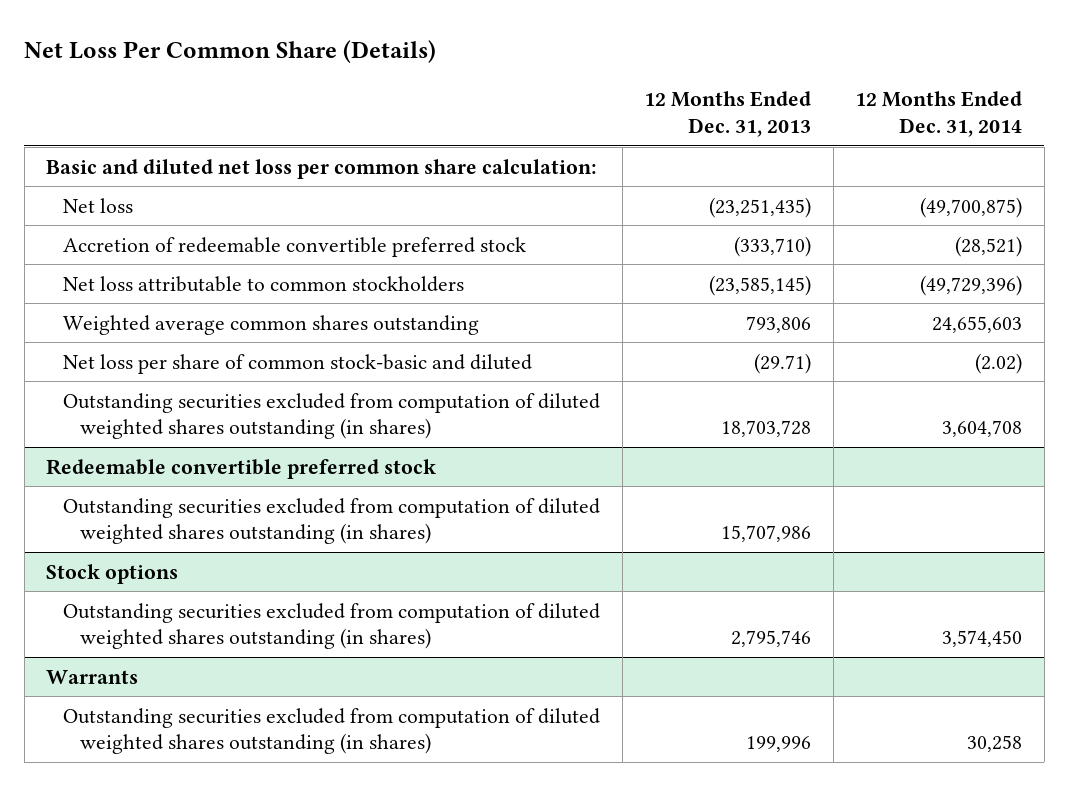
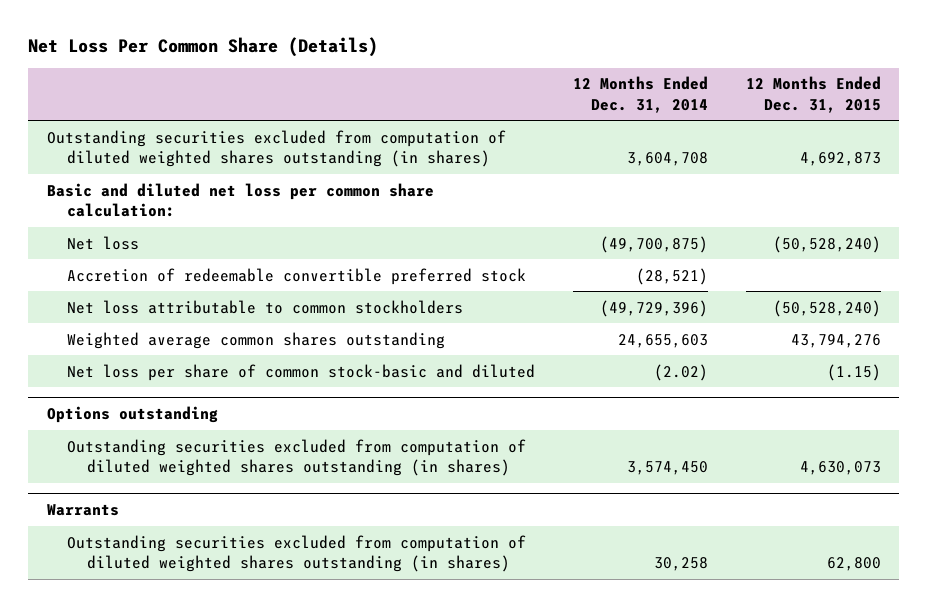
- | 12 Months Ended Dec. 31, 2013 | 12 Months Ended Dec. 31, 2014
+ | 12 Months Ended Dec. 31, 2014 | 12 Months Ended Dec. 31, 2015
moved up: Outstanding securities excluded from computation of diluted weighted shares outstanding (in shares) | 3,604,708 | 4,692,873
- Redeemable convertible preferred stock
- Outstanding securities excluded from computation of diluted weighted shares outstanding (in shares) | 15,707,986 |
- Stock options
+ Options outstanding

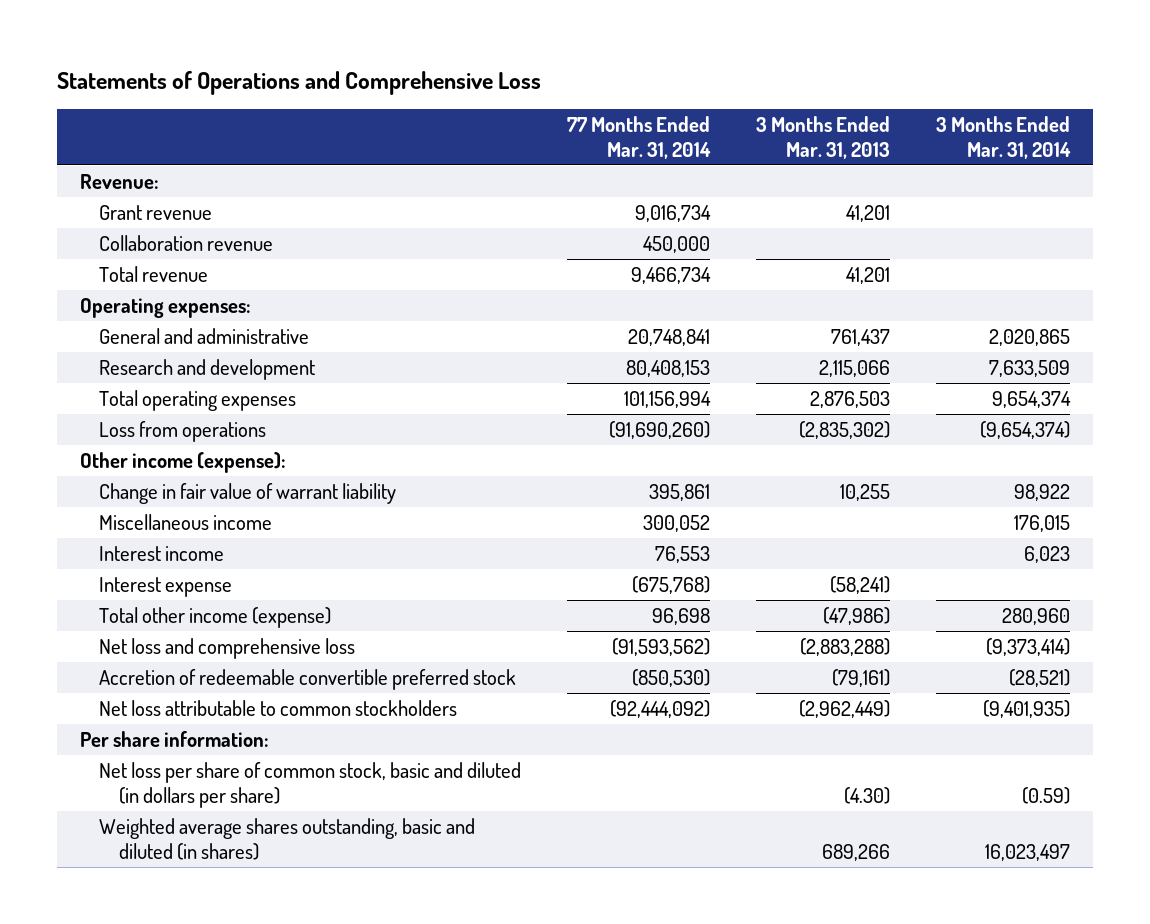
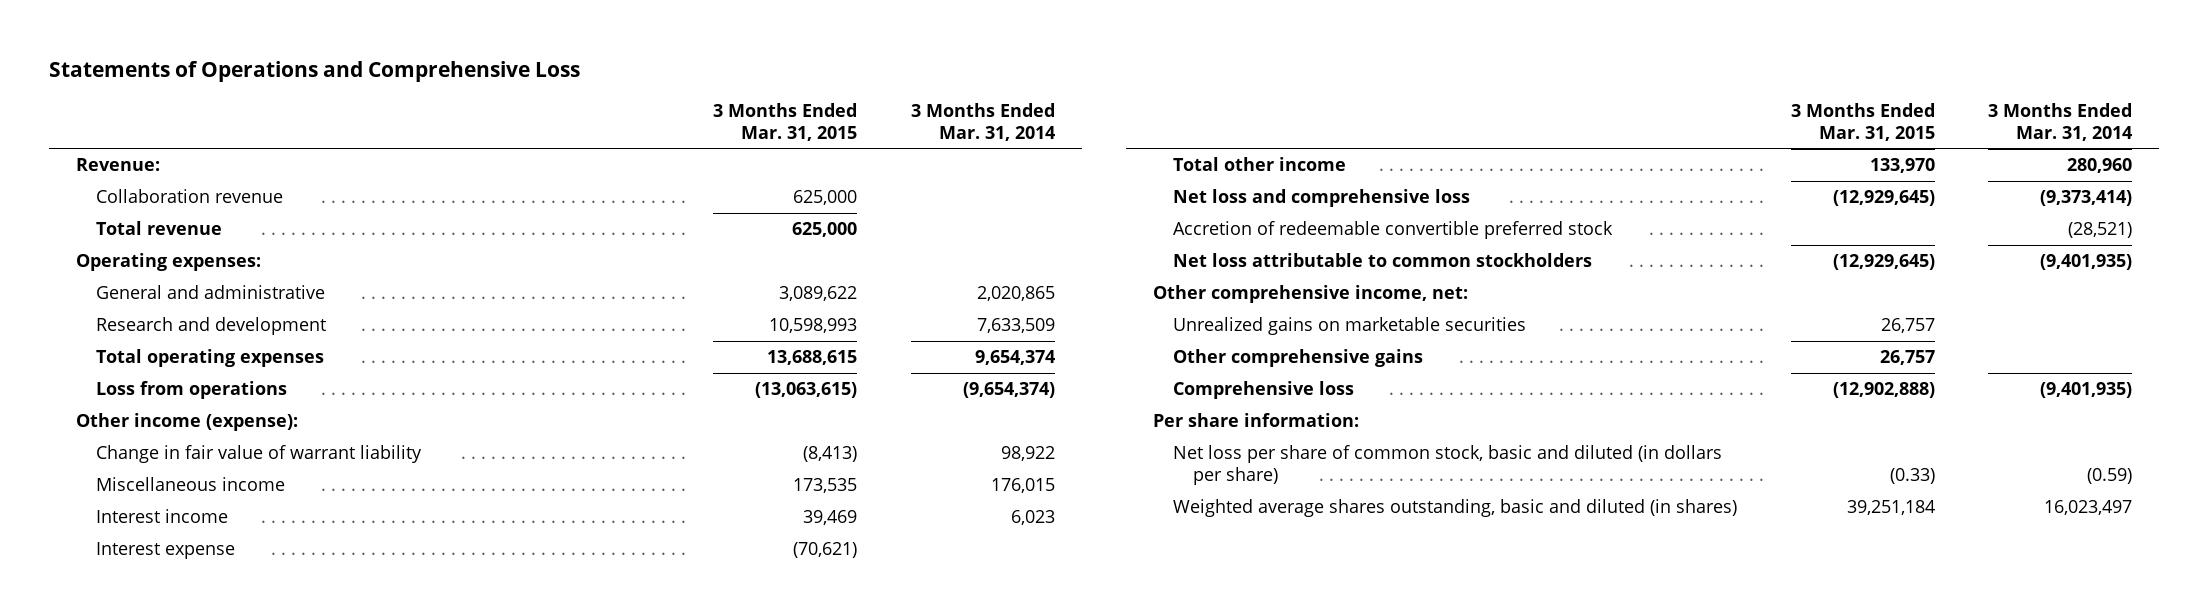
- | 77 Months Ended Mar. 31, 2014 | 3 Months Ended Mar. 31, 2013 | 3 Months Ended Mar. 31, 2014
+ | 3 Months Ended Mar. 31, 2015 | 3 Months Ended Mar. 31, 2014
- Grant revenue | 9,016,734 | 41,201 |
- Total other income (expense) | 96,698 | (47,986) | 280,960
+ Total other income | 133,970 | 280,960
+ Other comprehensive income, net:
+ Unrealized gains on marketable securities | 26,757 |
+ Other comprehensive gains | 26,757 |
+ Comprehensive loss | (12,902,888) | (9,401,935)

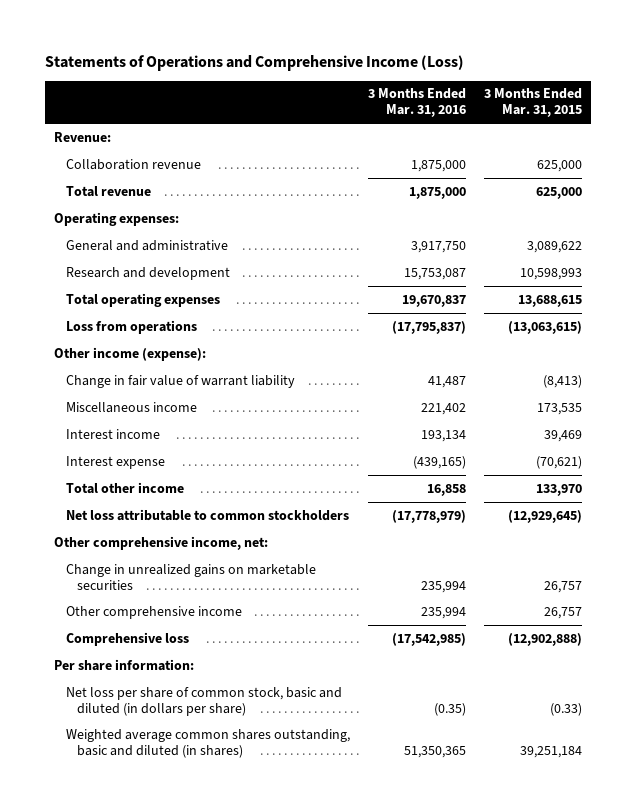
- Statements of Operations and Comprehensive Loss
+ Statements of Operations and Comprehensive Income (Loss)
- | 3 Months Ended Mar. 31, 2015 | 3 Months Ended Mar. 31, 2014
+ | 3 Months Ended Mar. 31, 2016 | 3 Months Ended Mar. 31, 2015
- Net loss and comprehensive loss | (12,929,645) | (9,373,414)
- Accretion of redeemable convertible preferred stock | | (28,521)
- Unrealized gains on marketable securities | 26,757 |
- Other comprehensive gains | 26,757 |
+ Change in unrealized gains on marketable securities | 235,994 | 26,757
+ Other comprehensive income | 235,994 | 26,757
- Weighted average shares outstanding, basic and diluted (in shares) | 39,251,184 | 16,023,497
+ Weighted average common shares outstanding, basic and diluted (in shares) | 51,350,365 | 39,251,184

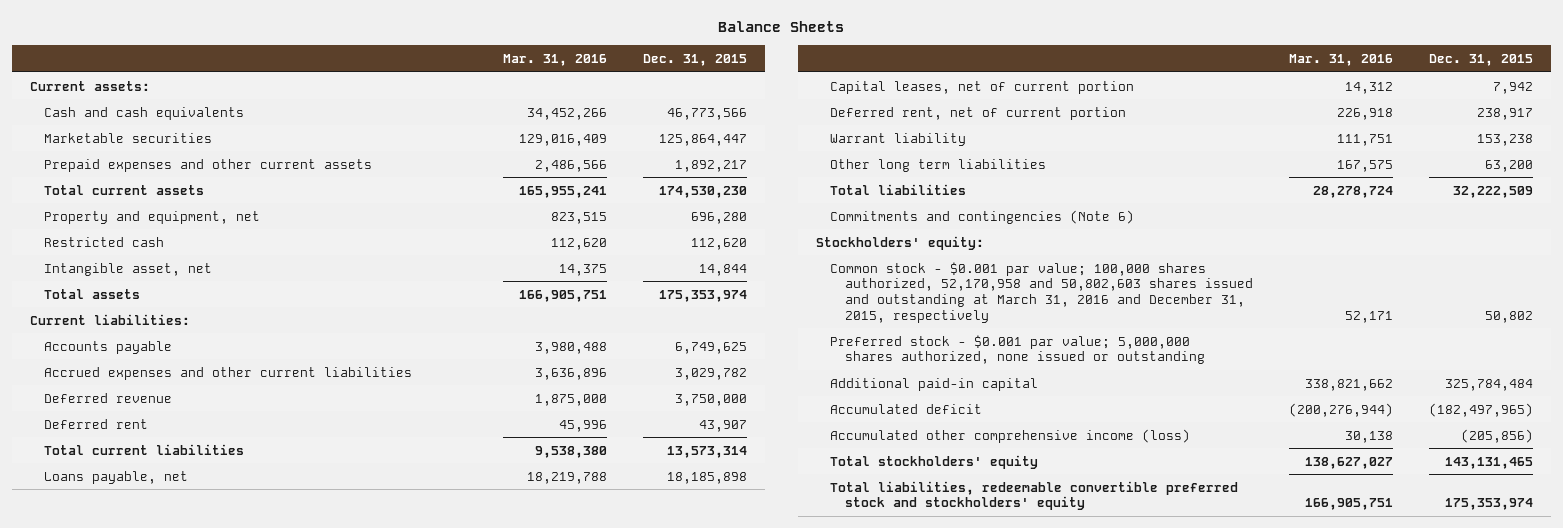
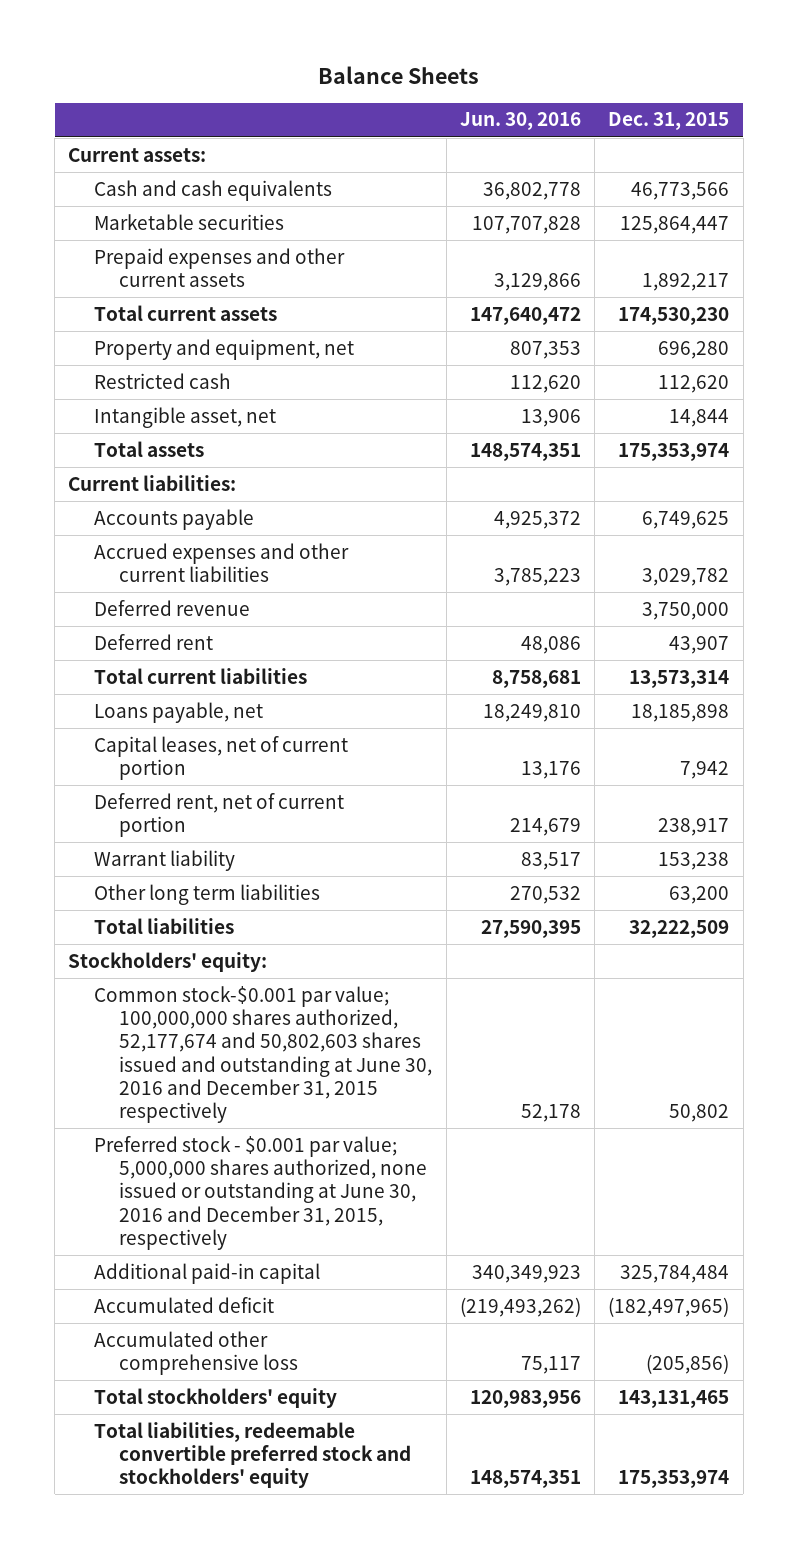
- | Mar. 31, 2016 | Dec. 31, 2015
+ | Jun. 30, 2016 | Dec. 31, 2015
- Commitments and contingencies (Note 6)
- Common stock - $0.001 par value; 100,000 shares authorized, 52,170,958 and 50,802,603 shares issued and outstanding at March 31, 2016 and December 31, 2015, respectively | 52,171 | 50,802
- Preferred stock - $0.001 par value; 5,000,000 shares authorized, none issued or outstanding
+ Common stock-$0.001 par value; 100,000,000 shares authorized, 52,177,674 and 50,802,603 shares issued and outstanding at June 30, 2016 and December 31, 2015 respectively | 52,178 | 50,802
+ Preferred stock - $0.001 par value; 5,000,000 shares authorized, none issued or outstanding at June 30, 2016 and December 31, 2015, respectively
- Accumulated other comprehensive income (loss) | 30,138 | (205,856)
+ Accumulated other comprehensive loss | 75,117 | (205,856)

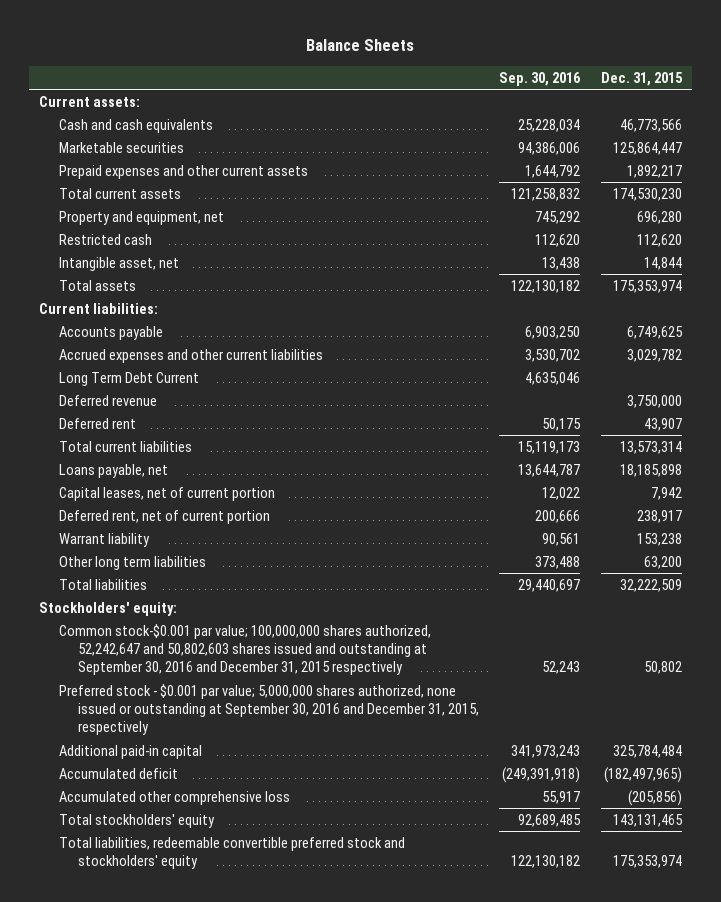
- | Jun. 30, 2016 | Dec. 31, 2015
+ | Sep. 30, 2016 | Dec. 31, 2015
+ Long Term Debt Current | 4,635,046 |
- Common stock-$0.001 par value; 100,000,000 shares authorized, 52,177,674 and 50,802,603 shares issued and outstanding at June 30, 2016 and December 31, 2015 respectively | 52,178 | 50,802
- Preferred stock - $0.001 par value; 5,000,000 shares authorized, none issued or outstanding at June 30, 2016 and December 31, 2015, respectively
+ Common stock-$0.001 par value; 100,000,000 shares authorized, 52,242,647 and 50,802,603 shares issued and outstanding at September 30, 2016 and December 31, 2015 respectively | 52,243 | 50,802
+ Preferred stock - $0.001 par value; 5,000,000 shares authorized, none issued or outstanding at September 30, 2016 and December 31, 2015, respectively

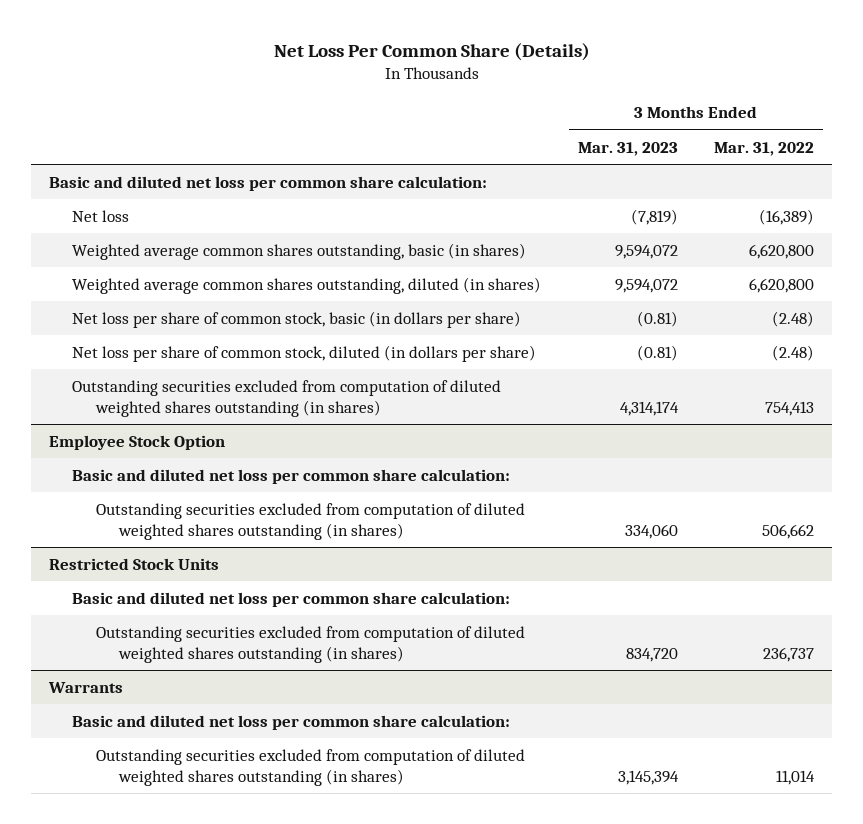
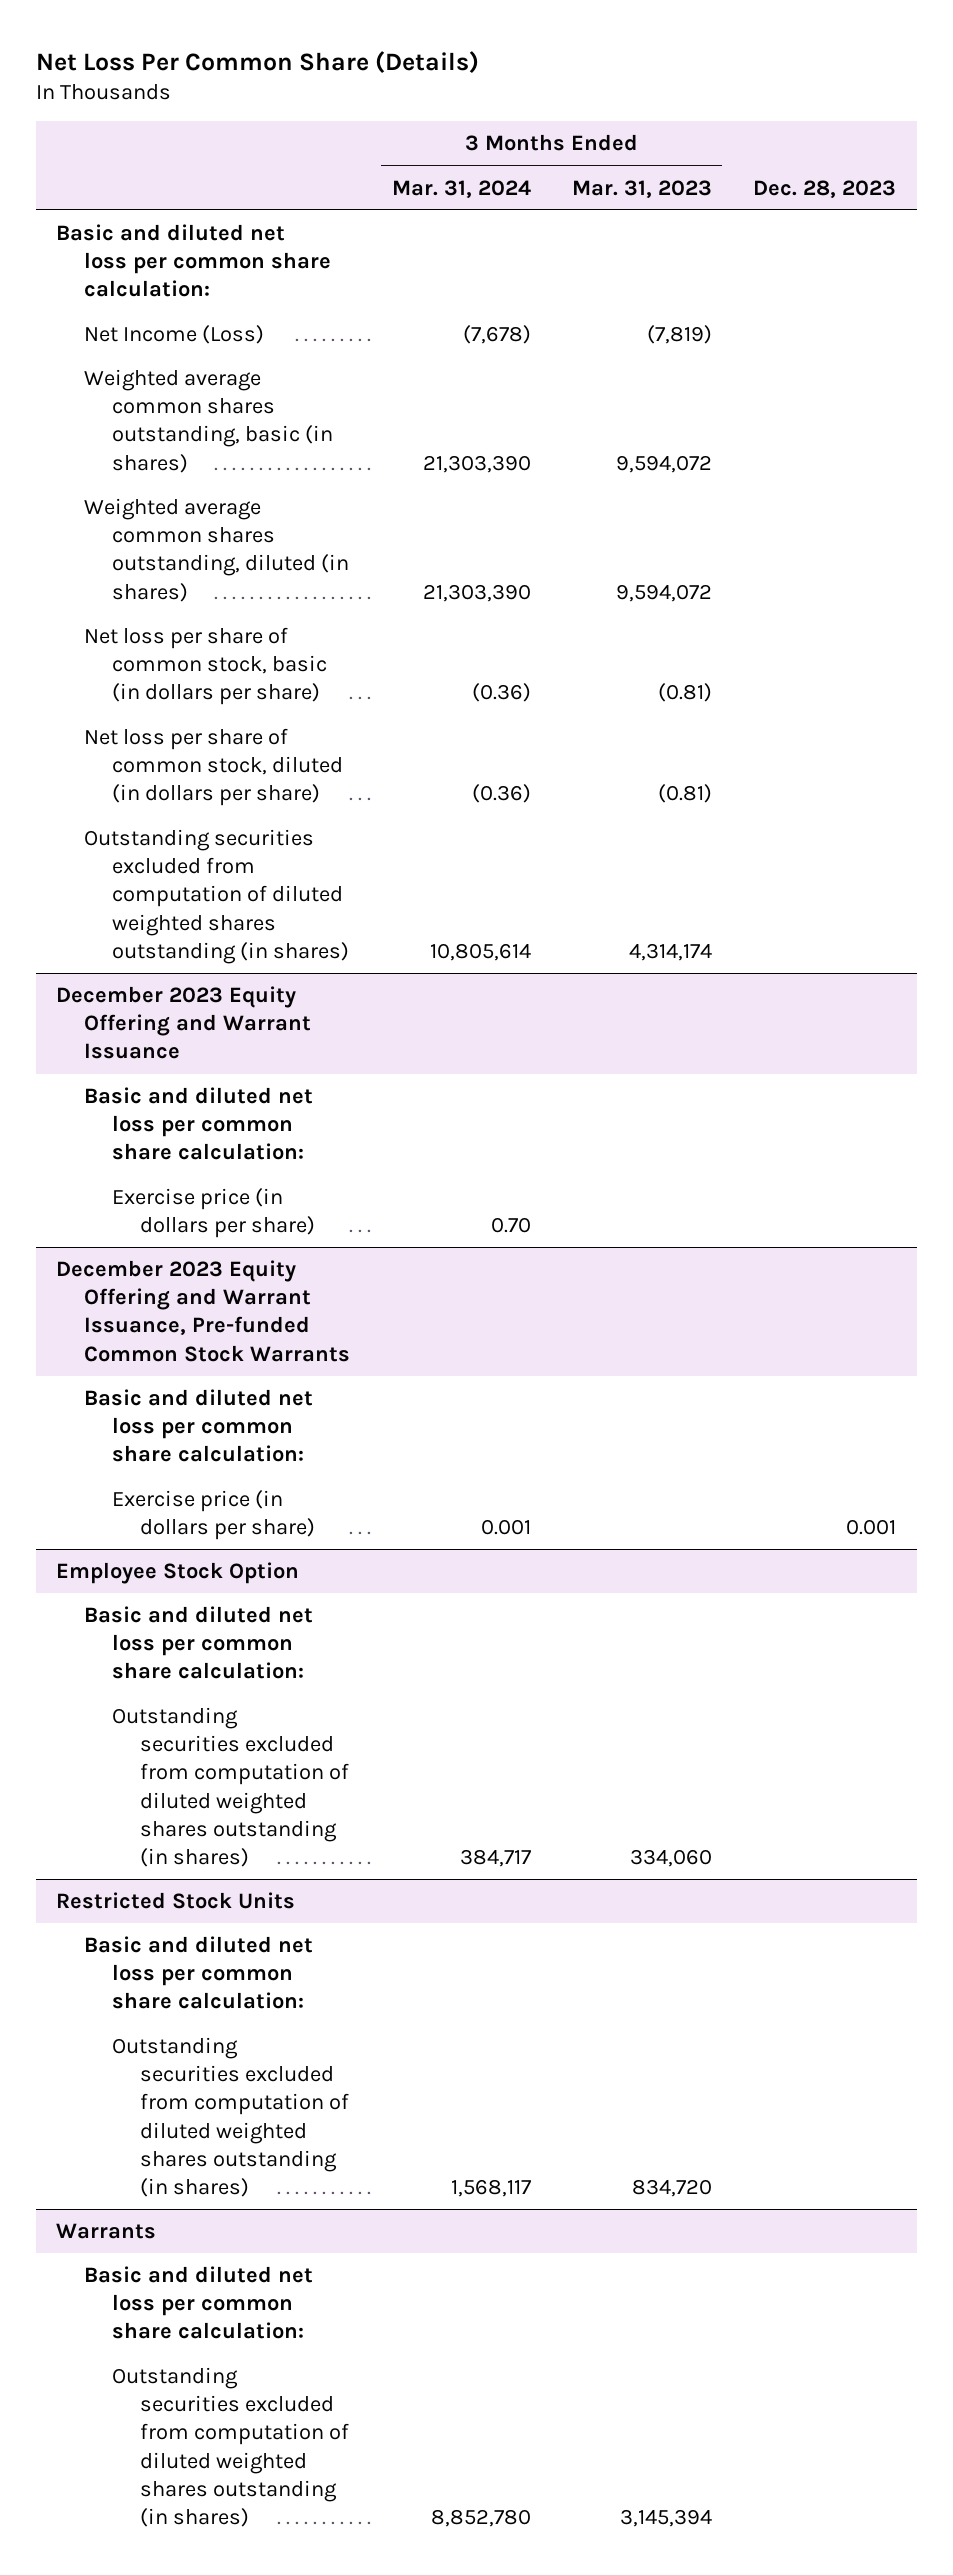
- | 3 Months Ended Mar. 31, 2023 | 3 Months Ended Mar. 31, 2022
+ | 3 Months Ended Mar. 31, 2024 | 3 Months Ended Mar. 31, 2023 | Dec. 28, 2023
- Net loss | (7,819) | (16,389)
+ Net Income (Loss) | (7,678) | (7,819) |
+ December 2023 Equity Offering and Warrant Issuance
+ Basic and diluted net loss per common share calculation:
+ Exercise price (in dollars per share) | 0.70 | |
+ December 2023 Equity Offering and Warrant Issuance, Pre-funded Common Stock Warrants
+ Basic and diluted net loss per common share calculation:
+ Exercise price (in dollars per share) | 0.001 | | 0.001

